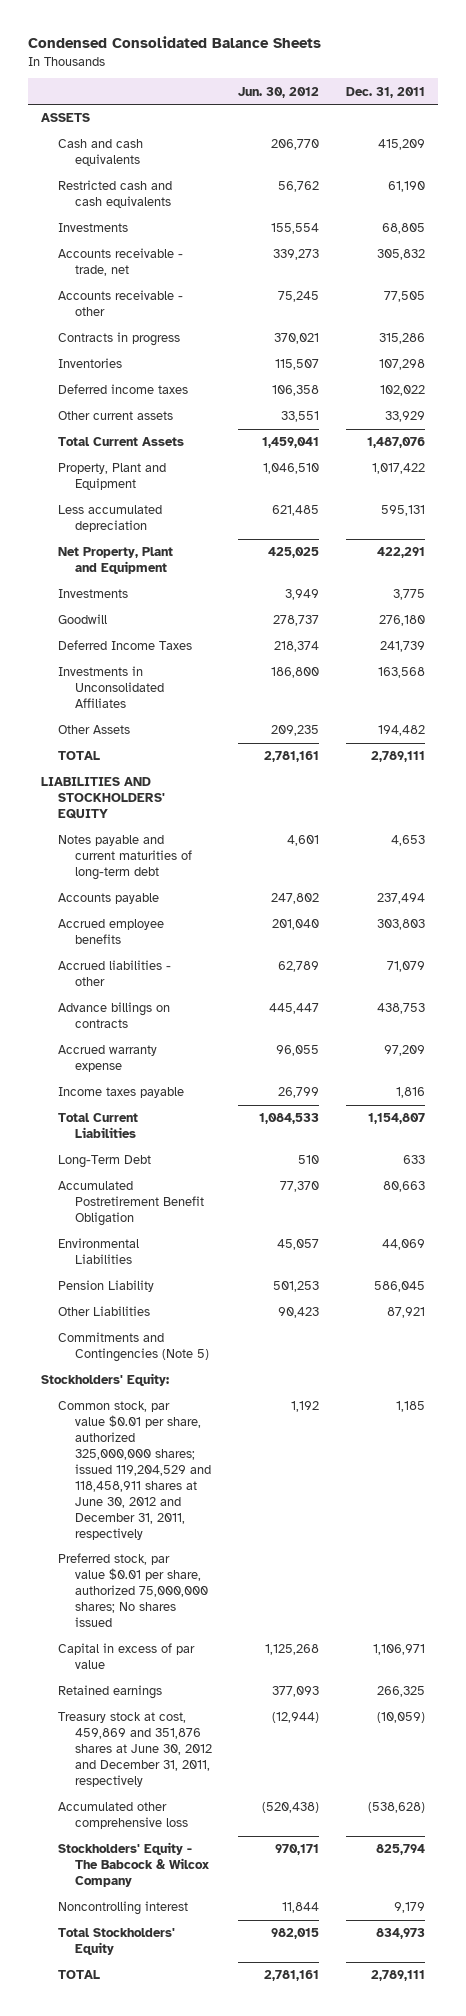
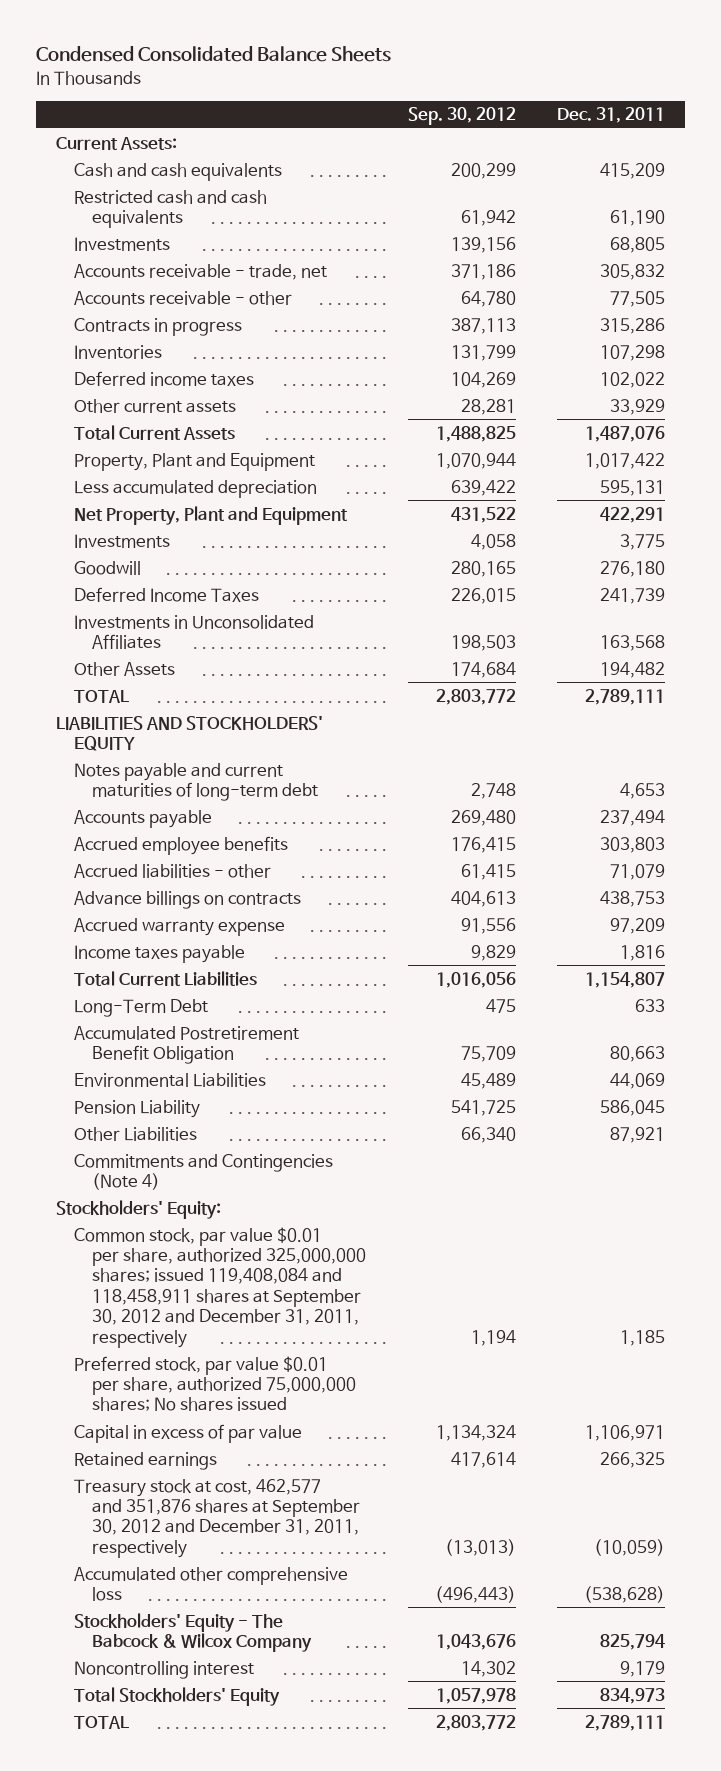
- | Jun. 30, 2012 | Dec. 31, 2011
+ | Sep. 30, 2012 | Dec. 31, 2011
- ASSETS
+ Current Assets:
- Commitments and Contingencies (Note 5)
+ Commitments and Contingencies (Note 4)
- Common stock, par value $0.01 per share, authorized 325,000,000 shares; issued 119,204,529 and 118,458,911 shares at June 30, 2012 and December 31, 2011, respectively | 1,192 | 1,185
+ Common stock, par value $0.01 per share, authorized 325,000,000 shares; issued 119,408,084 and 118,458,911 shares at September 30, 2012 and December 31, 2011, respectively | 1,194 | 1,185
- Treasury stock at cost, 459,869 and 351,876 shares at June 30, 2012 and December 31, 2011, respectively | (12,944) | (10,059)
+ Treasury stock at cost, 462,577 and 351,876 shares at September 30, 2012 and December 31, 2011, respectively | (13,013) | (10,059)

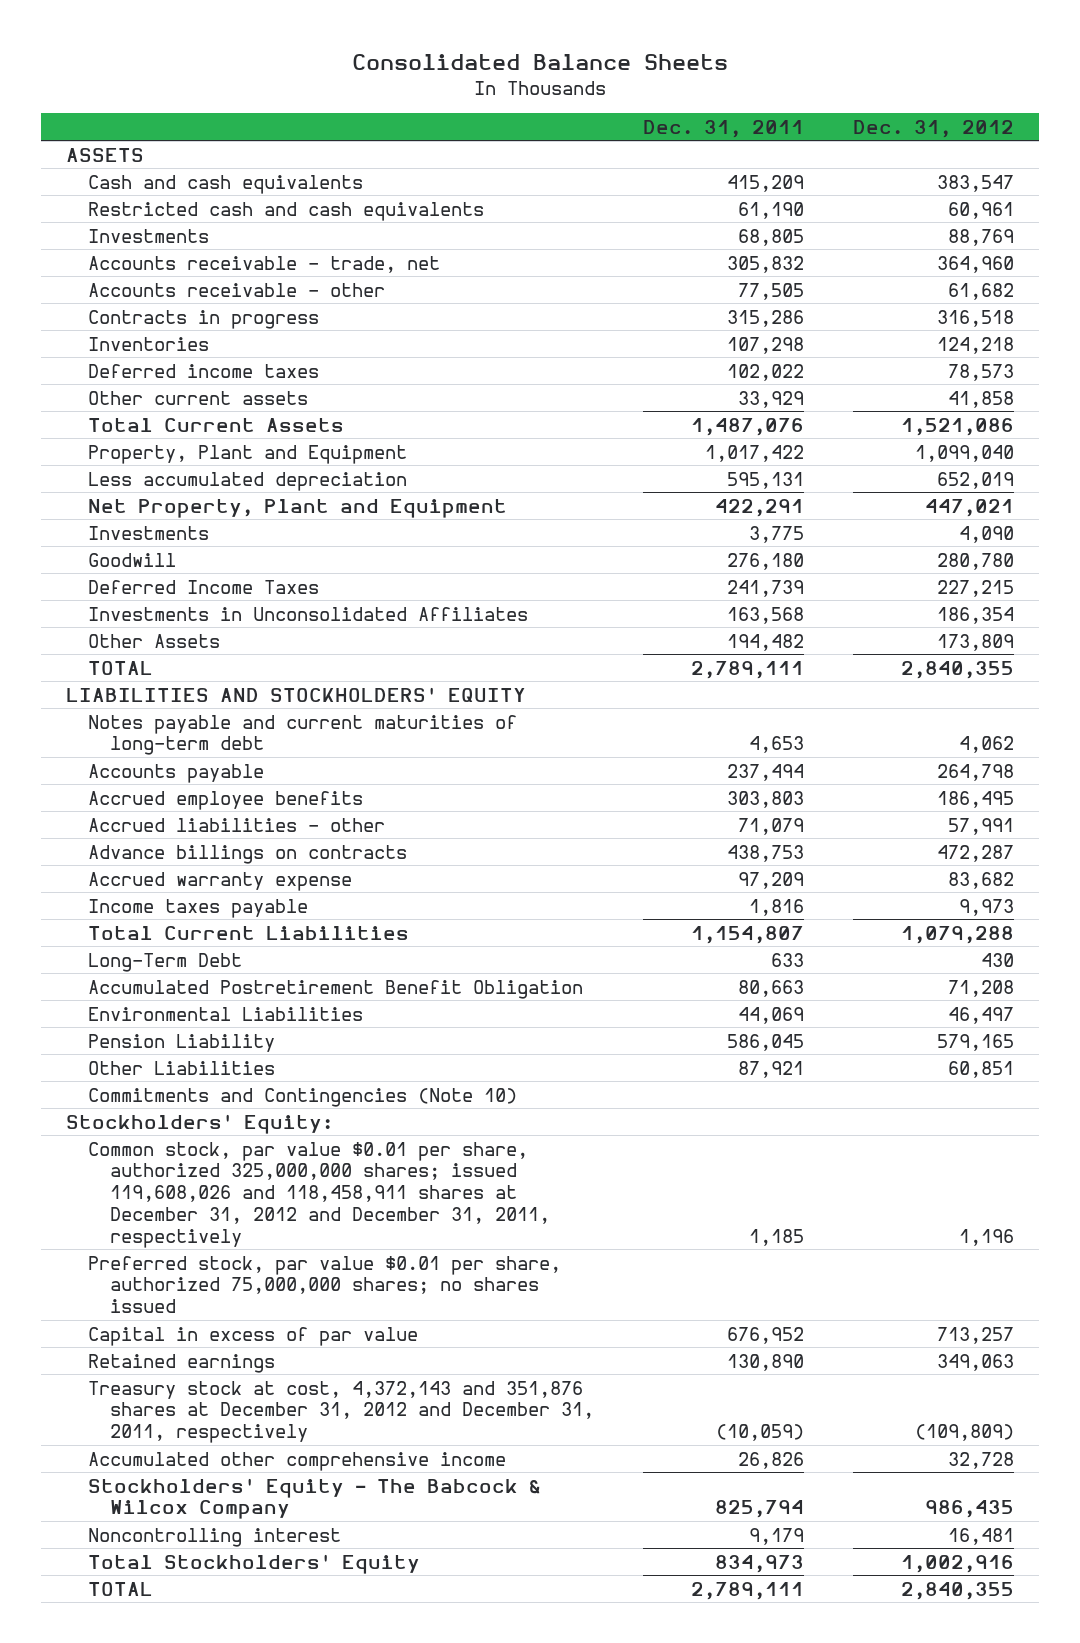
- Condensed Consolidated Balance Sheets
+ Consolidated Balance Sheets
- | Sep. 30, 2012 | Dec. 31, 2011
+ | Dec. 31, 2011 | Dec. 31, 2012
- Current Assets:
+ ASSETS
- Commitments and Contingencies (Note 4)
+ Commitments and Contingencies (Note 10)
- Common stock, par value $0.01 per share, authorized 325,000,000 shares; issued 119,408,084 and 118,458,911 shares at September 30, 2012 and December 31, 2011, respectively | 1,194 | 1,185
- Preferred stock, par value $0.01 per share, authorized 75,000,000 shares; No shares issued
- Capital in excess of par value | 1,134,324 | 1,106,971
- Retained earnings | 417,614 | 266,325
- Treasury stock at cost, 462,577 and 351,876 shares at September 30, 2012 and December 31, 2011, respectively | (13,013) | (10,059)
- Accumulated other comprehensive loss | (496,443) | (538,628)
+ Common stock, par value $0.01 per share, authorized 325,000,000 shares; issued 119,608,026 and 118,458,911 shares at December 31, 2012 and December 31, 2011, respectively | 1,185 | 1,196
+ Preferred stock, par value $0.01 per share, authorized 75,000,000 shares; no shares issued
+ Capital in excess of par value | 676,952 | 713,257
+ Retained earnings | 130,890 | 349,063
+ Treasury stock at cost, 4,372,143 and 351,876 shares at December 31, 2012 and December 31, 2011, respectively | (10,059) | (109,809)
+ Accumulated other comprehensive income | 26,826 | 32,728

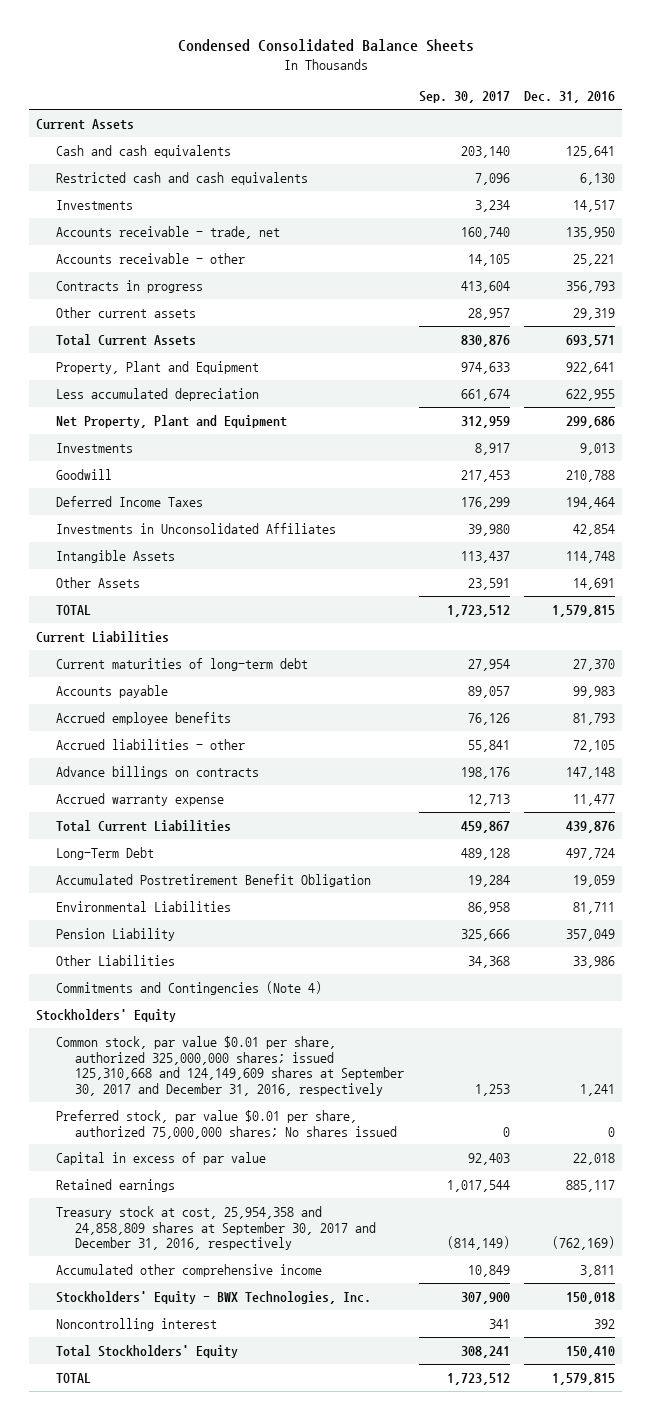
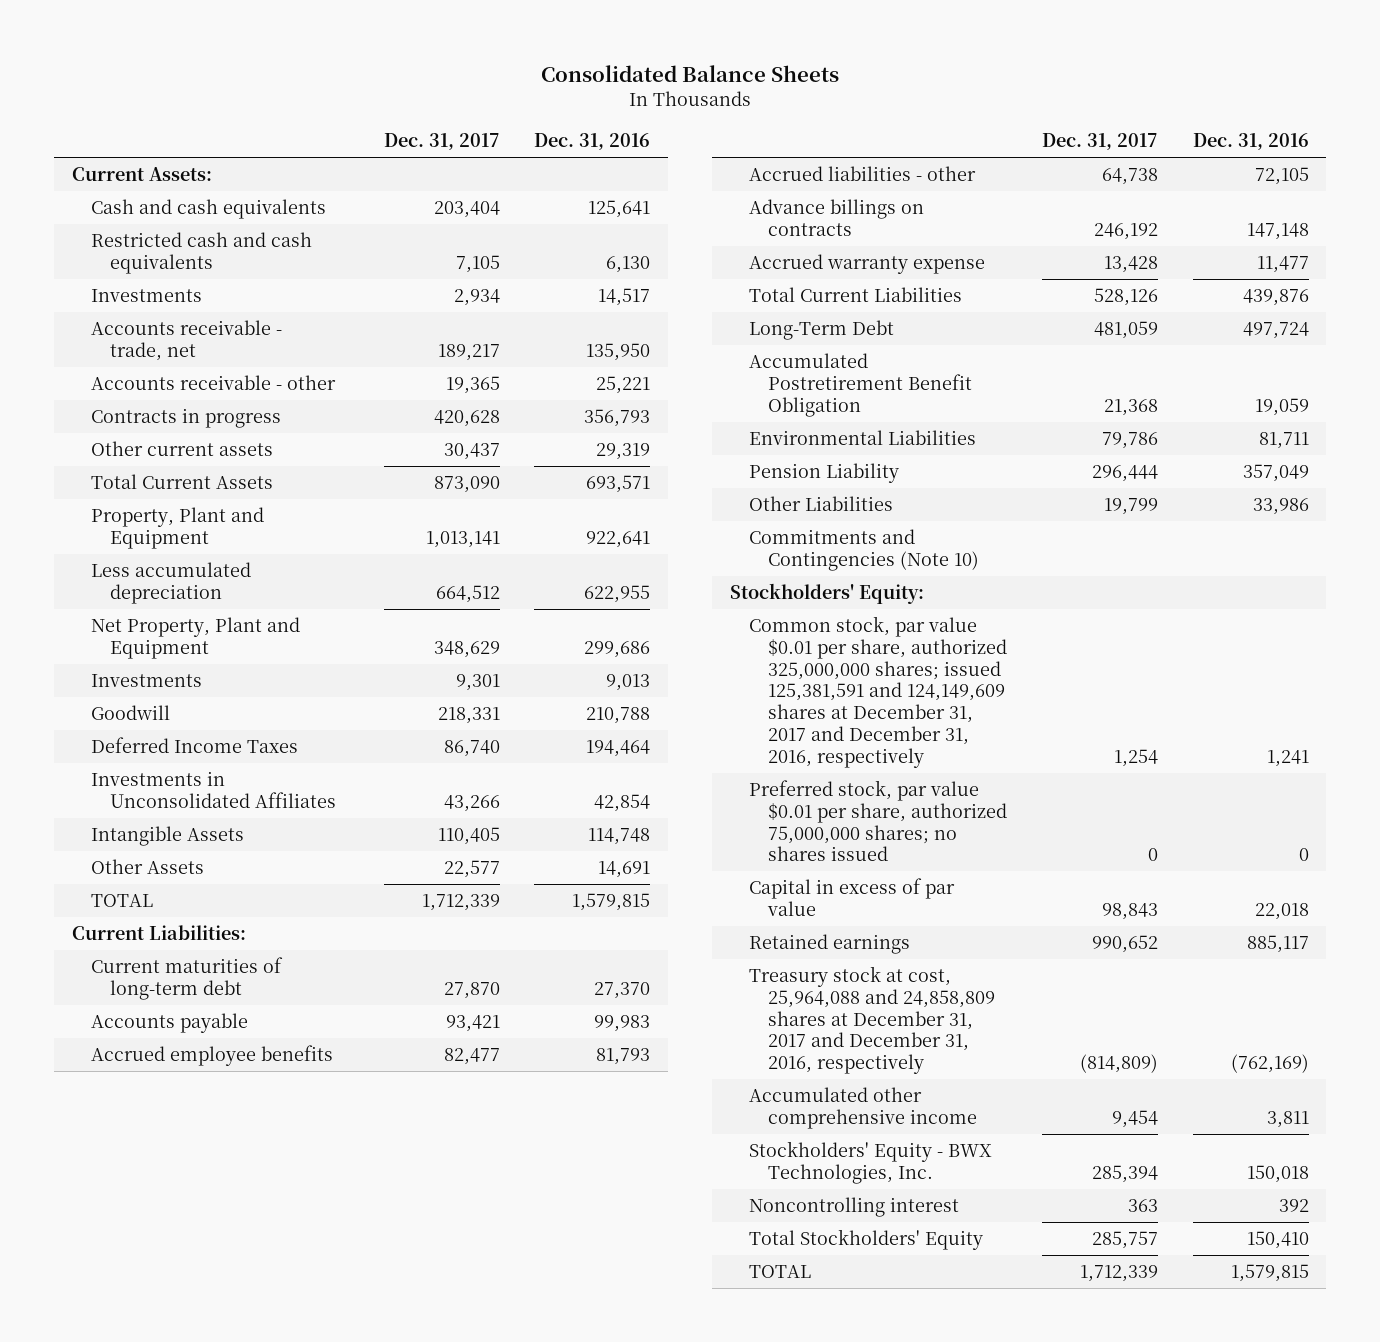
- Condensed Consolidated Balance Sheets
+ Consolidated Balance Sheets
- | Sep. 30, 2017 | Dec. 31, 2016
+ | Dec. 31, 2017 | Dec. 31, 2016
- Current Assets
+ Current Assets:
- Current Liabilities
+ Current Liabilities:
- Commitments and Contingencies (Note 4)
- Stockholders' Equity
- Common stock, par value $0.01 per share, authorized 325,000,000 shares; issued 125,310,668 and 124,149,609 shares at September 30, 2017 and December 31, 2016, respectively | 1,253 | 1,241
- Preferred stock, par value $0.01 per share, authorized 75,000,000 shares; No shares issued | 0 | 0
+ Commitments and Contingencies (Note 10)
+ Stockholders' Equity:
+ Common stock, par value $0.01 per share, authorized 325,000,000 shares; issued 125,381,591 and 124,149,609 shares at December 31, 2017 and December 31, 2016, respectively | 1,254 | 1,241
+ Preferred stock, par value $0.01 per share, authorized 75,000,000 shares; no shares issued | 0 | 0
- Treasury stock at cost, 25,954,358 and 24,858,809 shares at September 30, 2017 and December 31, 2016, respectively | (814,149) | (762,169)
+ Treasury stock at cost, 25,964,088 and 24,858,809 shares at December 31, 2017 and December 31, 2016, respectively | (814,809) | (762,169)

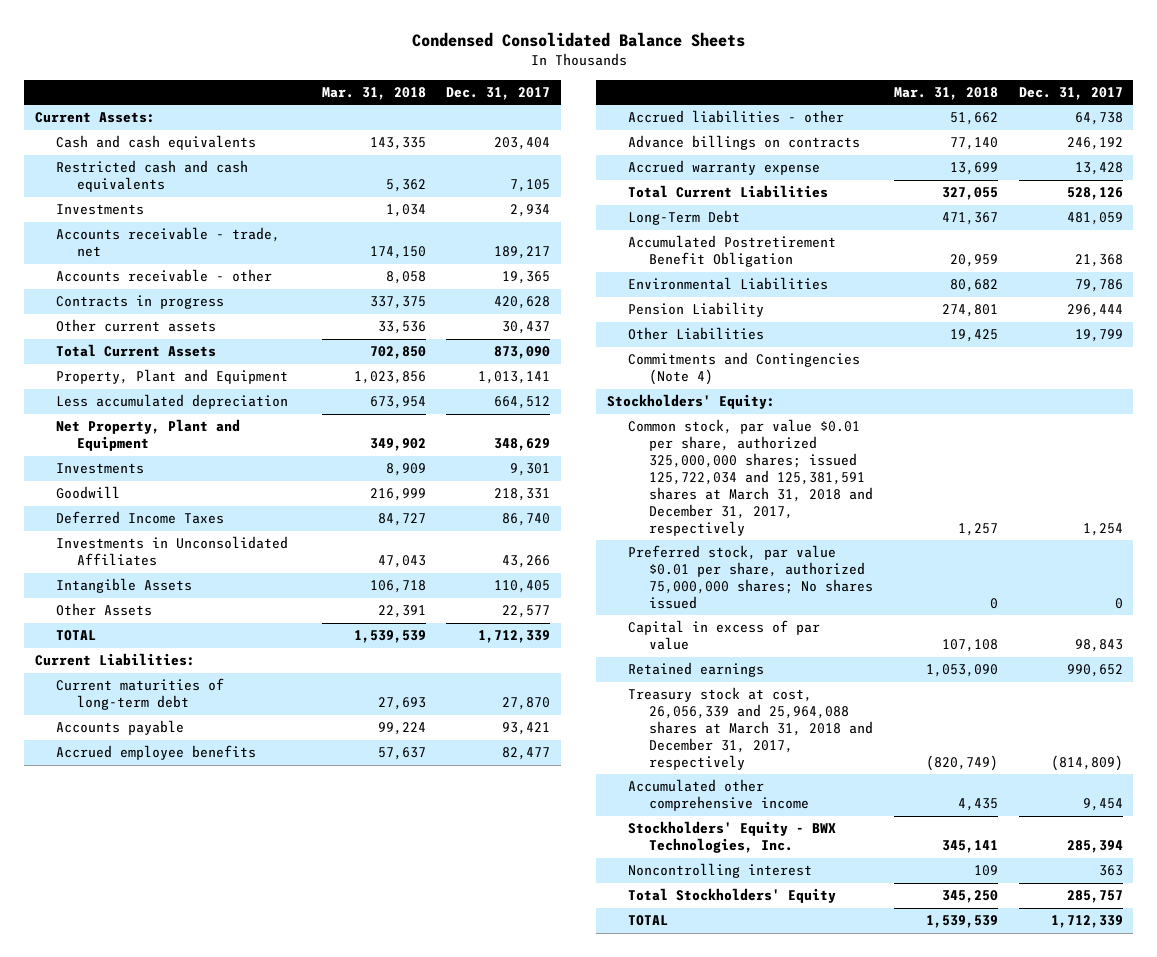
- Consolidated Balance Sheets
+ Condensed Consolidated Balance Sheets
- | Dec. 31, 2017 | Dec. 31, 2016
+ | Mar. 31, 2018 | Dec. 31, 2017
- Commitments and Contingencies (Note 10)
+ Commitments and Contingencies (Note 4)
- Common stock, par value $0.01 per share, authorized 325,000,000 shares; issued 125,381,591 and 124,149,609 shares at December 31, 2017 and December 31, 2016, respectively | 1,254 | 1,241
- Preferred stock, par value $0.01 per share, authorized 75,000,000 shares; no shares issued | 0 | 0
+ Common stock, par value $0.01 per share, authorized 325,000,000 shares; issued 125,722,034 and 125,381,591 shares at March 31, 2018 and December 31, 2017, respectively | 1,257 | 1,254
+ Preferred stock, par value $0.01 per share, authorized 75,000,000 shares; No shares issued | 0 | 0
- Treasury stock at cost, 25,964,088 and 24,858,809 shares at December 31, 2017 and December 31, 2016, respectively | (814,809) | (762,169)
+ Treasury stock at cost, 26,056,339 and 25,964,088 shares at March 31, 2018 and December 31, 2017, respectively | (820,749) | (814,809)

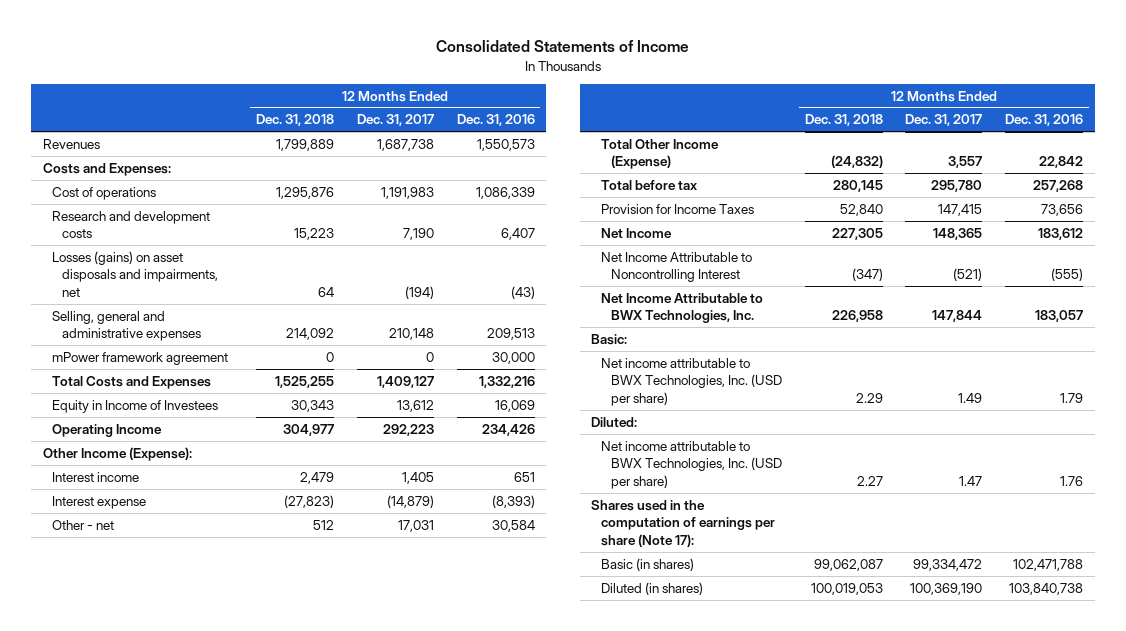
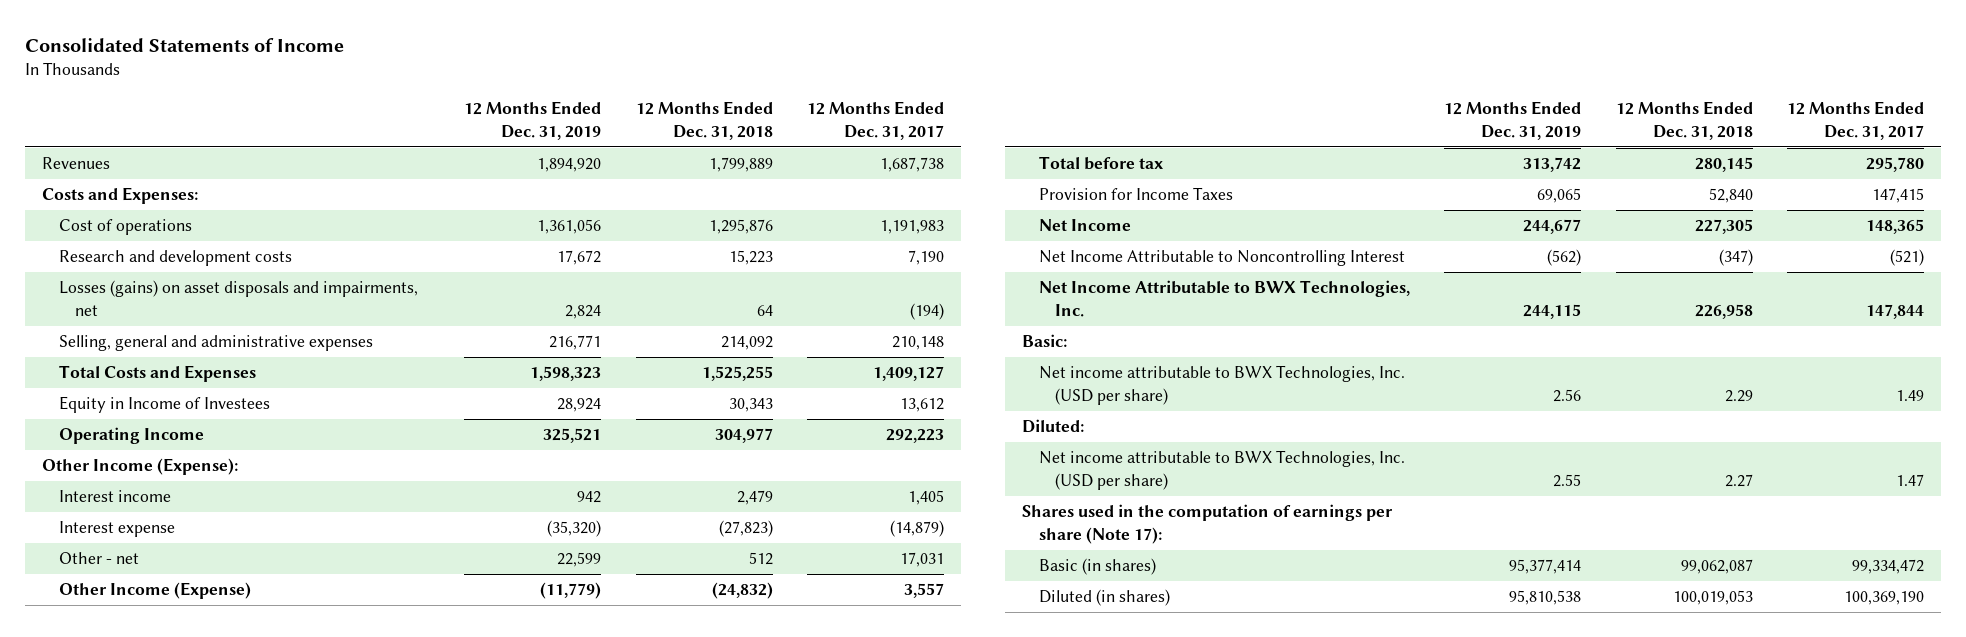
- | 12 Months Ended Dec. 31, 2018 | 12 Months Ended Dec. 31, 2017 | 12 Months Ended Dec. 31, 2016
+ | 12 Months Ended Dec. 31, 2019 | 12 Months Ended Dec. 31, 2018 | 12 Months Ended Dec. 31, 2017
- mPower framework agreement | 0 | 0 | 30,000
- Total Other Income (Expense) | (24,832) | 3,557 | 22,842
+ Other Income (Expense) | (11,779) | (24,832) | 3,557

